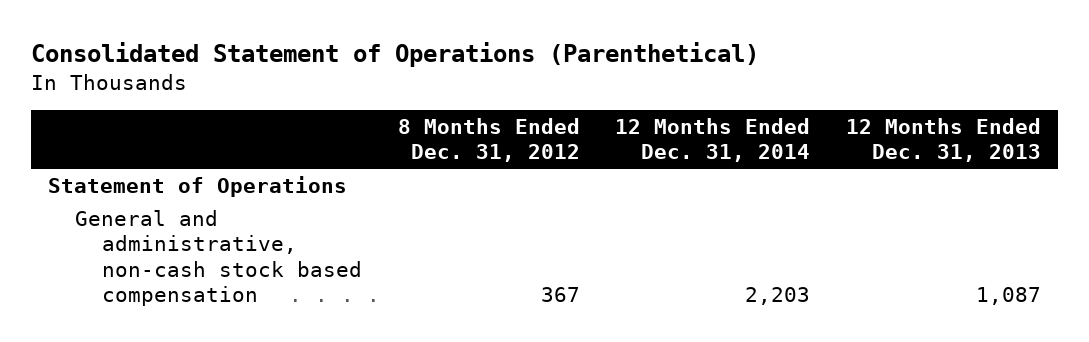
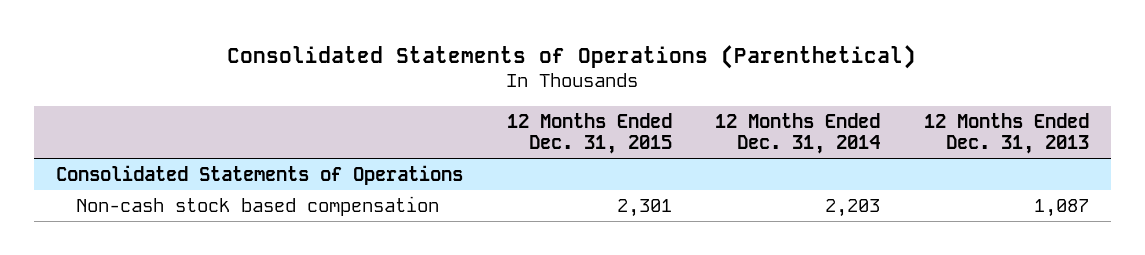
- Consolidated Statement of Operations (Parenthetical)
+ Consolidated Statements of Operations (Parenthetical)
- | 8 Months Ended Dec. 31, 2012 | 12 Months Ended Dec. 31, 2014 | 12 Months Ended Dec. 31, 2013
+ | 12 Months Ended Dec. 31, 2015 | 12 Months Ended Dec. 31, 2014 | 12 Months Ended Dec. 31, 2013
- Statement of Operations
- General and administrative, non-cash stock based compensation | 367 | 2,203 | 1,087
+ Consolidated Statements of Operations
+ Non-cash stock based compensation | 2,301 | 2,203 | 1,087

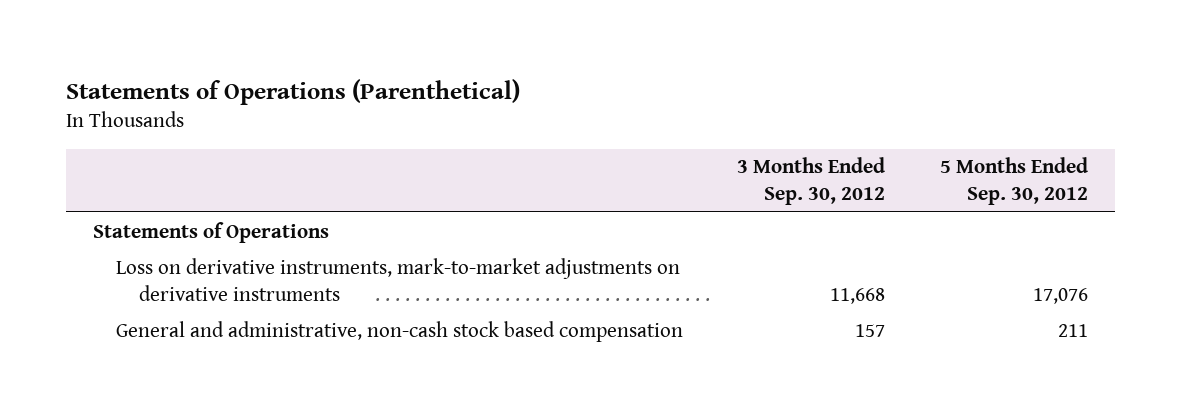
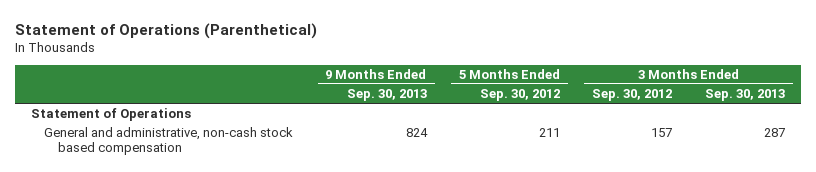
- Statements of Operations (Parenthetical)
+ Statement of Operations (Parenthetical)
- | 3 Months Ended Sep. 30, 2012 | 5 Months Ended Sep. 30, 2012
+ | 9 Months Ended Sep. 30, 2013 | 5 Months Ended Sep. 30, 2012 | 3 Months Ended Sep. 30, 2012 | 3 Months Ended Sep. 30, 2013
- Statements of Operations
- Loss on derivative instruments, mark-to-market adjustments on derivative instruments | 11,668 | 17,076
+ Statement of Operations

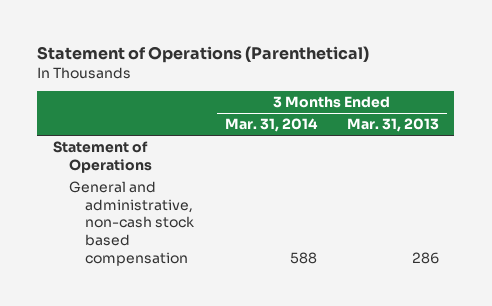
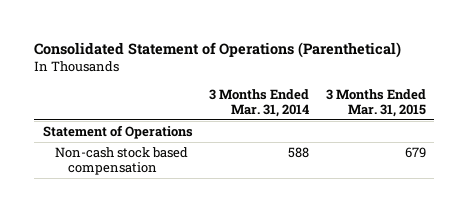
- Statement of Operations (Parenthetical)
+ Consolidated Statement of Operations (Parenthetical)
- | 3 Months Ended Mar. 31, 2014 | 3 Months Ended Mar. 31, 2013
+ | 3 Months Ended Mar. 31, 2014 | 3 Months Ended Mar. 31, 2015
- General and administrative, non-cash stock based compensation | 588 | 286
+ Non-cash stock based compensation | 588 | 679

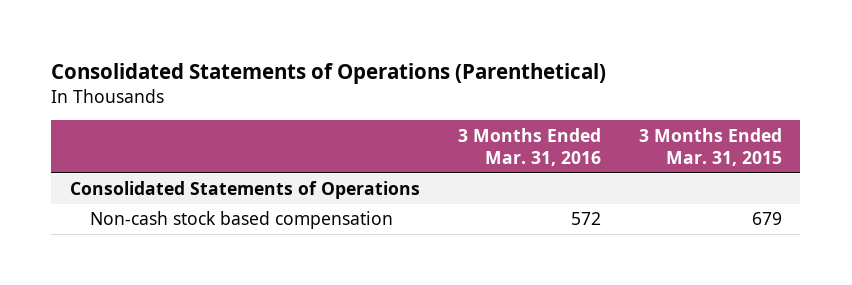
- Consolidated Statement of Operations (Parenthetical)
+ Consolidated Statements of Operations (Parenthetical)
- | 3 Months Ended Mar. 31, 2014 | 3 Months Ended Mar. 31, 2015
+ | 3 Months Ended Mar. 31, 2016 | 3 Months Ended Mar. 31, 2015
- Statement of Operations
+ Consolidated Statements of Operations

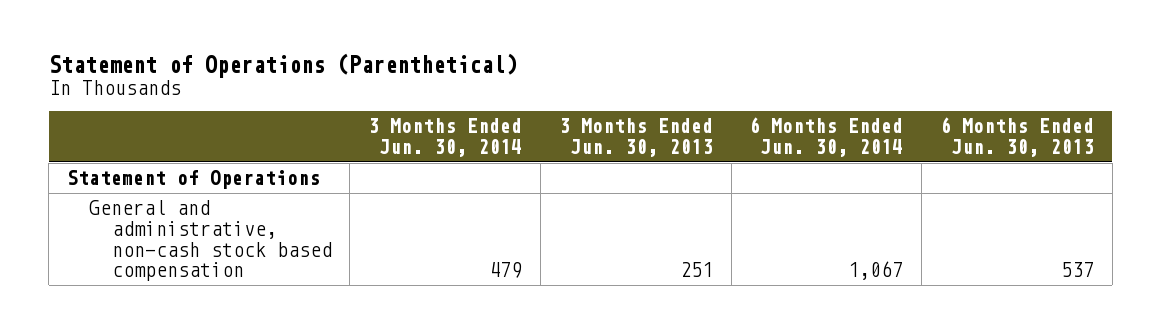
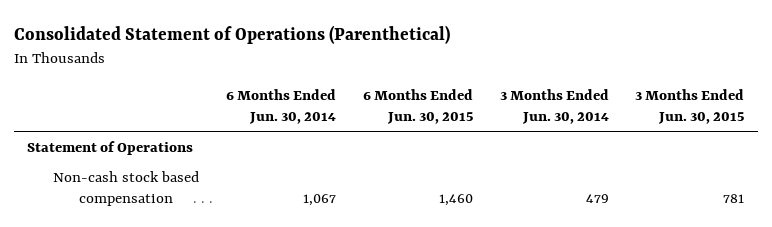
- Statement of Operations (Parenthetical)
+ Consolidated Statement of Operations (Parenthetical)
- | 3 Months Ended Jun. 30, 2014 | 3 Months Ended Jun. 30, 2013 | 6 Months Ended Jun. 30, 2014 | 6 Months Ended Jun. 30, 2013
+ | 6 Months Ended Jun. 30, 2014 | 6 Months Ended Jun. 30, 2015 | 3 Months Ended Jun. 30, 2014 | 3 Months Ended Jun. 30, 2015
- General and administrative, non-cash stock based compensation | 479 | 251 | 1,067 | 537
+ Non-cash stock based compensation | 1,067 | 1,460 | 479 | 781

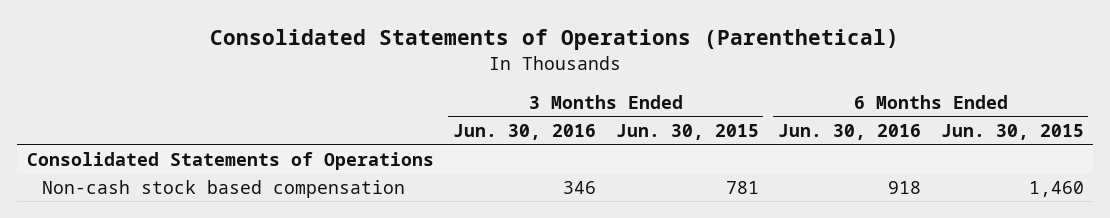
- Consolidated Statement of Operations (Parenthetical)
+ Consolidated Statements of Operations (Parenthetical)
- | 6 Months Ended Jun. 30, 2014 | 6 Months Ended Jun. 30, 2015 | 3 Months Ended Jun. 30, 2014 | 3 Months Ended Jun. 30, 2015
+ | 3 Months Ended Jun. 30, 2016 | 3 Months Ended Jun. 30, 2015 | 6 Months Ended Jun. 30, 2016 | 6 Months Ended Jun. 30, 2015
- Statement of Operations
+ Consolidated Statements of Operations

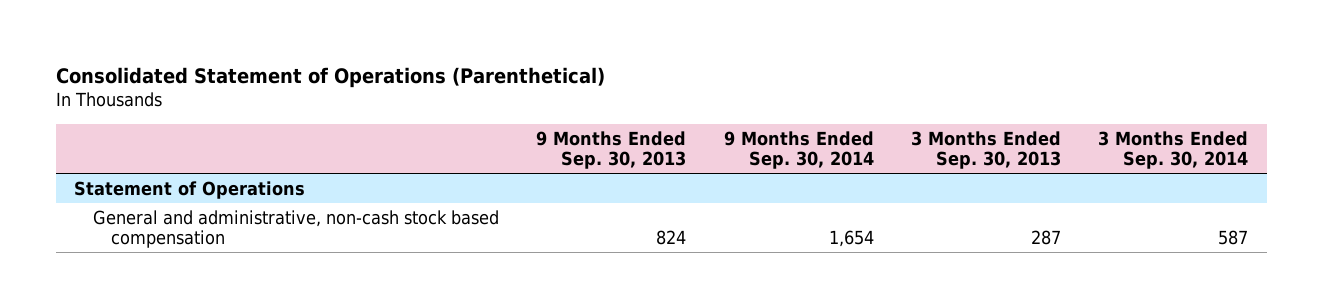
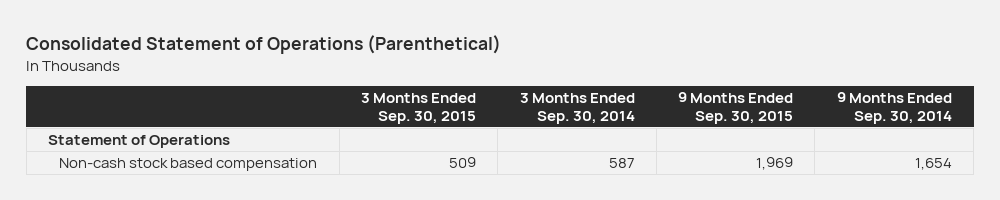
- | 9 Months Ended Sep. 30, 2013 | 9 Months Ended Sep. 30, 2014 | 3 Months Ended Sep. 30, 2013 | 3 Months Ended Sep. 30, 2014
+ | 3 Months Ended Sep. 30, 2015 | 3 Months Ended Sep. 30, 2014 | 9 Months Ended Sep. 30, 2015 | 9 Months Ended Sep. 30, 2014
- General and administrative, non-cash stock based compensation | 824 | 1,654 | 287 | 587
+ Non-cash stock based compensation | 509 | 587 | 1,969 | 1,654

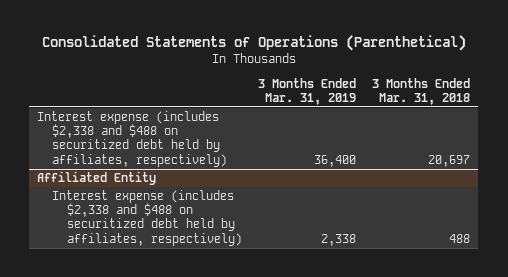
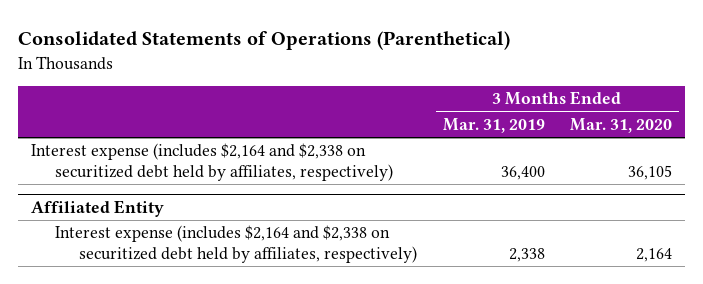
- | 3 Months Ended Mar. 31, 2019 | 3 Months Ended Mar. 31, 2018
+ | 3 Months Ended Mar. 31, 2019 | 3 Months Ended Mar. 31, 2020
- Interest expense (includes $2,338 and $488 on securitized debt held by affiliates, respectively) | 36,400 | 20,697
+ Interest expense (includes $2,164 and $2,338 on securitized debt held by affiliates, respectively) | 36,400 | 36,105
@ Affiliated Entity
- Interest expense (includes $2,338 and $488 on securitized debt held by affiliates, respectively) | 2,338 | 488
+ Interest expense (includes $2,164 and $2,338 on securitized debt held by affiliates, respectively) | 2,338 | 2,164

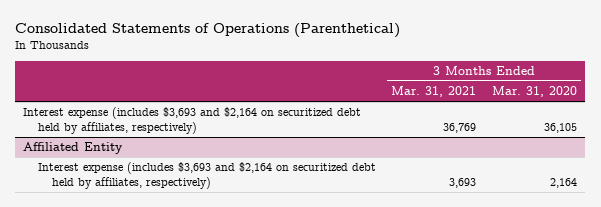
- | 3 Months Ended Mar. 31, 2019 | 3 Months Ended Mar. 31, 2020
+ | 3 Months Ended Mar. 31, 2021 | 3 Months Ended Mar. 31, 2020
- Interest expense (includes $2,164 and $2,338 on securitized debt held by affiliates, respectively) | 36,400 | 36,105
+ Interest expense (includes $3,693 and $2,164 on securitized debt held by affiliates, respectively) | 36,769 | 36,105
@ Affiliated Entity
- Interest expense (includes $2,164 and $2,338 on securitized debt held by affiliates, respectively) | 2,338 | 2,164
+ Interest expense (includes $3,693 and $2,164 on securitized debt held by affiliates, respectively) | 3,693 | 2,164

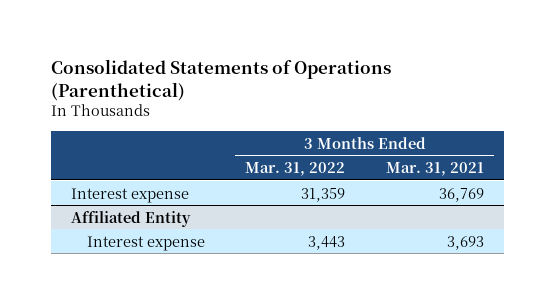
- | 3 Months Ended Mar. 31, 2021 | 3 Months Ended Mar. 31, 2020
+ | 3 Months Ended Mar. 31, 2022 | 3 Months Ended Mar. 31, 2021
- Interest expense (includes $3,693 and $2,164 on securitized debt held by affiliates, respectively) | 36,769 | 36,105
+ Interest expense | 31,359 | 36,769
@ Affiliated Entity
- Interest expense (includes $3,693 and $2,164 on securitized debt held by affiliates, respectively) | 3,693 | 2,164
+ Interest expense | 3,443 | 3,693

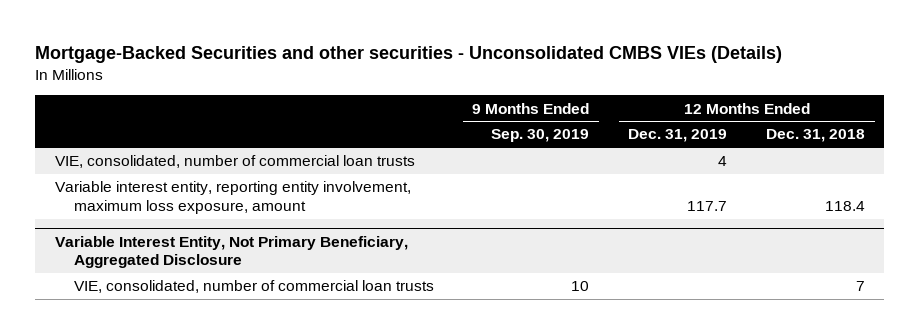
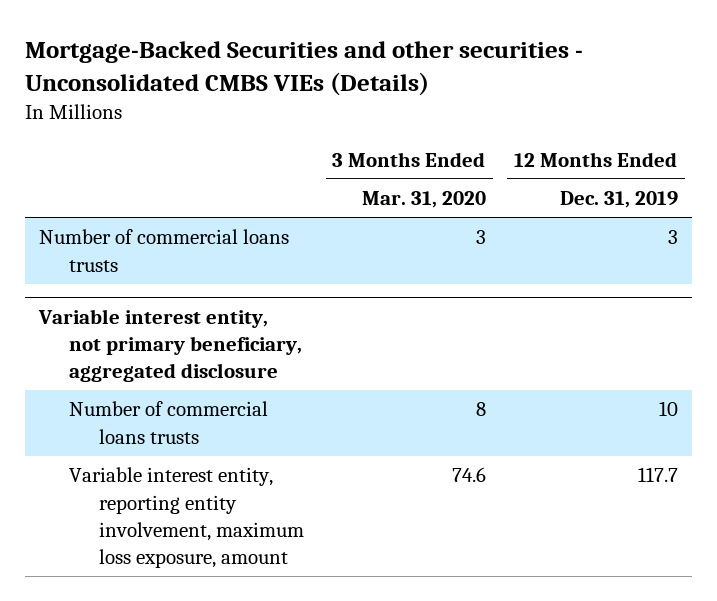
- | 9 Months Ended Sep. 30, 2019 | 12 Months Ended Dec. 31, 2019 | 12 Months Ended Dec. 31, 2018
+ | 3 Months Ended Mar. 31, 2020 | 12 Months Ended Dec. 31, 2019
- VIE, consolidated, number of commercial loan trusts | | 4 |
+ Number of commercial loans trusts | 3 | 3
+ Variable interest entity, not primary beneficiary, aggregated disclosure
+ Number of commercial loans trusts | 8 | 10
- Variable Interest Entity, Not Primary Beneficiary, Aggregated Disclosure
- VIE, consolidated, number of commercial loan trusts | 10 | | 7

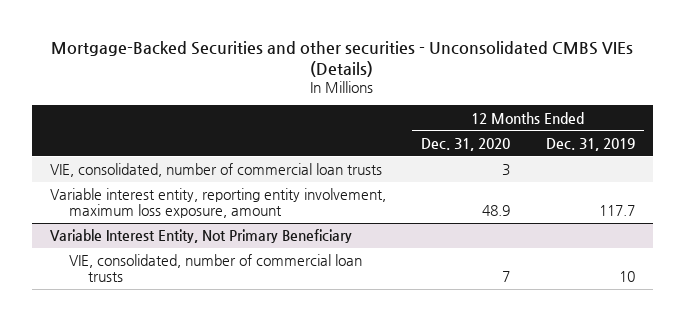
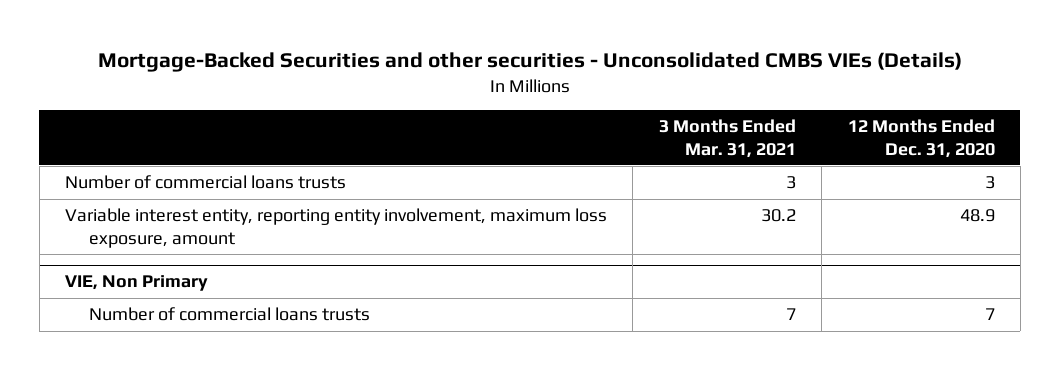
- | 12 Months Ended Dec. 31, 2020 | 12 Months Ended Dec. 31, 2019
+ | 3 Months Ended Mar. 31, 2021 | 12 Months Ended Dec. 31, 2020
- VIE, consolidated, number of commercial loan trusts | 3 |
+ Number of commercial loans trusts | 3 | 3
- Variable Interest Entity, Not Primary Beneficiary
- VIE, consolidated, number of commercial loan trusts | 7 | 10
+ VIE, Non Primary
+ Number of commercial loans trusts | 7 | 7

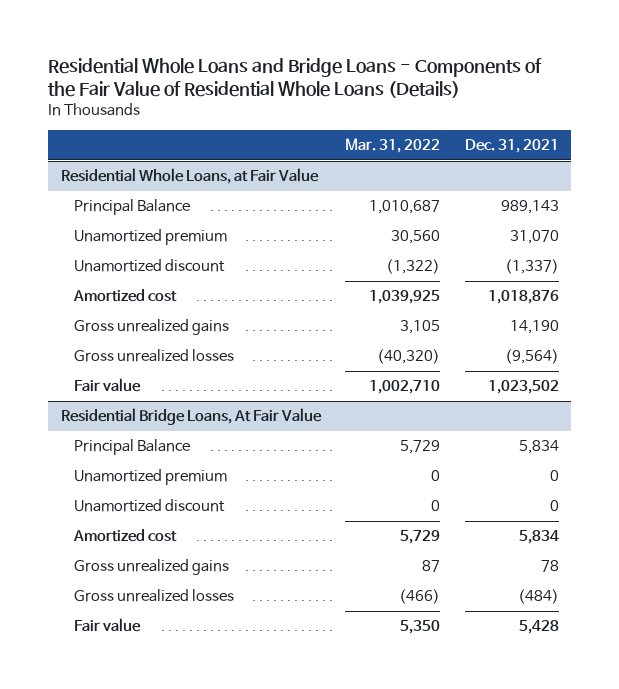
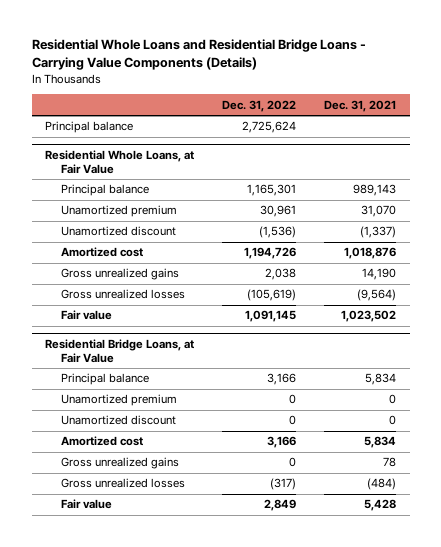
- Residential Whole Loans and Bridge Loans - Components of the Fair Value of Residential Whole Loans (Details)
+ Residential Whole Loans and Residential Bridge Loans - Carrying Value Components (Details)
- | Mar. 31, 2022 | Dec. 31, 2021
+ | Dec. 31, 2022 | Dec. 31, 2021
+ Principal balance | 2,725,624 |
@ Residential Whole Loans, at Fair Value
- Principal Balance | 1,010,687 | 989,143
+ Principal balance | 1,165,301 | 989,143
- Residential Bridge Loans, At Fair Value
- Principal Balance | 5,729 | 5,834
+ Residential Bridge Loans, at Fair Value
+ Principal balance | 3,166 | 5,834

